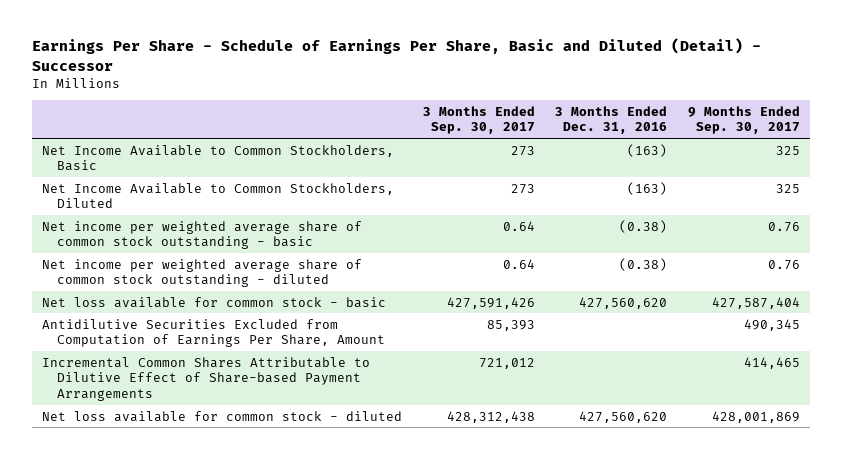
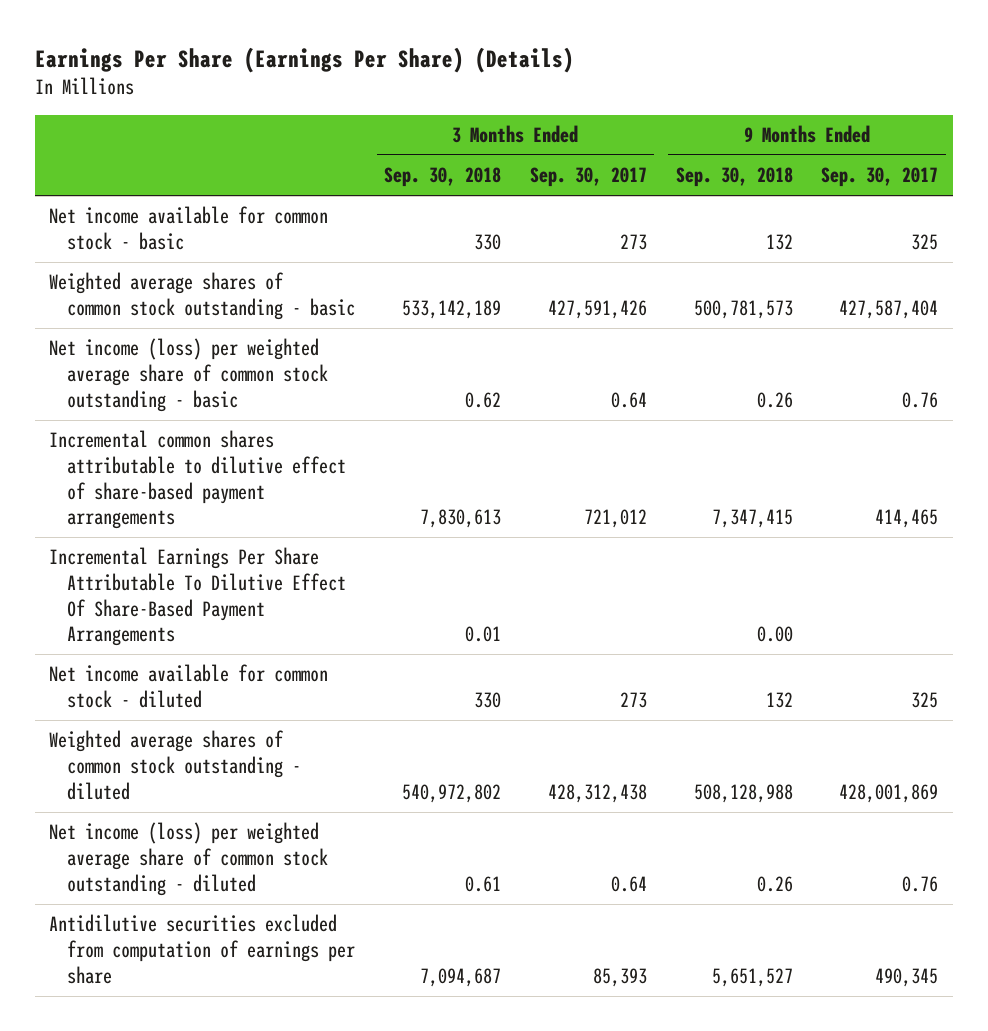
- Earnings Per Share - Schedule of Earnings Per Share, Basic and Diluted (Detail) - Successor
+ Earnings Per Share (Earnings Per Share) (Details)
- | 3 Months Ended Sep. 30, 2017 | 3 Months Ended Dec. 31, 2016 | 9 Months Ended Sep. 30, 2017
+ | 3 Months Ended Sep. 30, 2018 | 3 Months Ended Sep. 30, 2017 | 9 Months Ended Sep. 30, 2018 | 9 Months Ended Sep. 30, 2017
- Net Income Available to Common Stockholders, Basic | 273 | (163) | 325
- Net Income Available to Common Stockholders, Diluted | 273 | (163) | 325
- Net income per weighted average share of common stock outstanding - basic | 0.64 | (0.38) | 0.76
- Net income per weighted average share of common stock outstanding - diluted | 0.64 | (0.38) | 0.76
- Net loss available for common stock - basic | 427,591,426 | 427,560,620 | 427,587,404
- Antidilutive Securities Excluded from Computation of Earnings Per Share, Amount | 85,393 | | 490,345
- Incremental Common Shares Attributable to Dilutive Effect of Share-based Payment Arrangements | 721,012 | | 414,465
- Net loss available for common stock - diluted | 428,312,438 | 427,560,620 | 428,001,869
+ Net income available for common stock - basic | 330 | 273 | 132 | 325
+ Weighted average shares of common stock outstanding - basic | 533,142,189 | 427,591,426 | 500,781,573 | 427,587,404
+ Net income (loss) per weighted average share of common stock outstanding - basic | 0.62 | 0.64 | 0.26 | 0.76
+ Incremental common shares attributable to dilutive effect of share-based payment arrangements | 7,830,613 | 721,012 | 7,347,415 | 414,465
+ Incremental Earnings Per Share Attributable To Dilutive Effect Of Share-Based Payment Arrangements | 0.01 | | 0.00 |
+ Net income available for common stock - diluted | 330 | 273 | 132 | 325
+ Weighted average shares of common stock outstanding - diluted | 540,972,802 | 428,312,438 | 508,128,988 | 428,001,869
+ Net income (loss) per weighted average share of common stock outstanding - diluted | 0.61 | 0.64 | 0.26 | 0.76
+ Antidilutive securities excluded from computation of earnings per share | 7,094,687 | 85,393 | 5,651,527 | 490,345

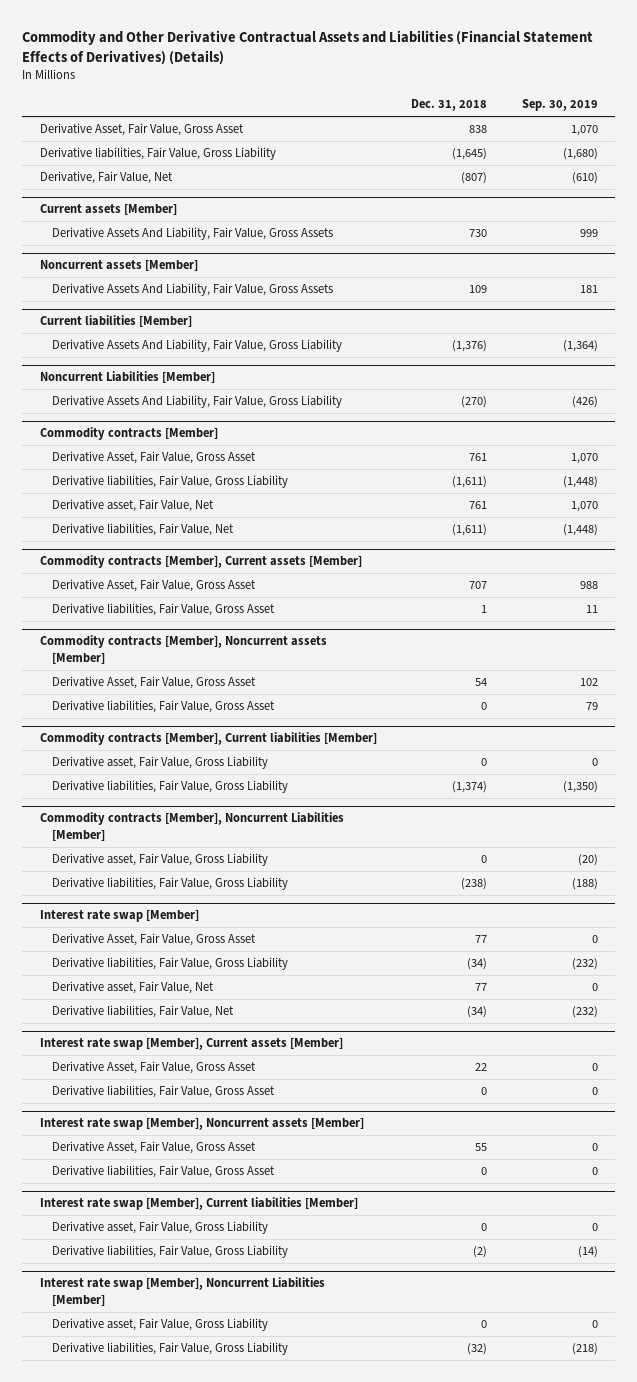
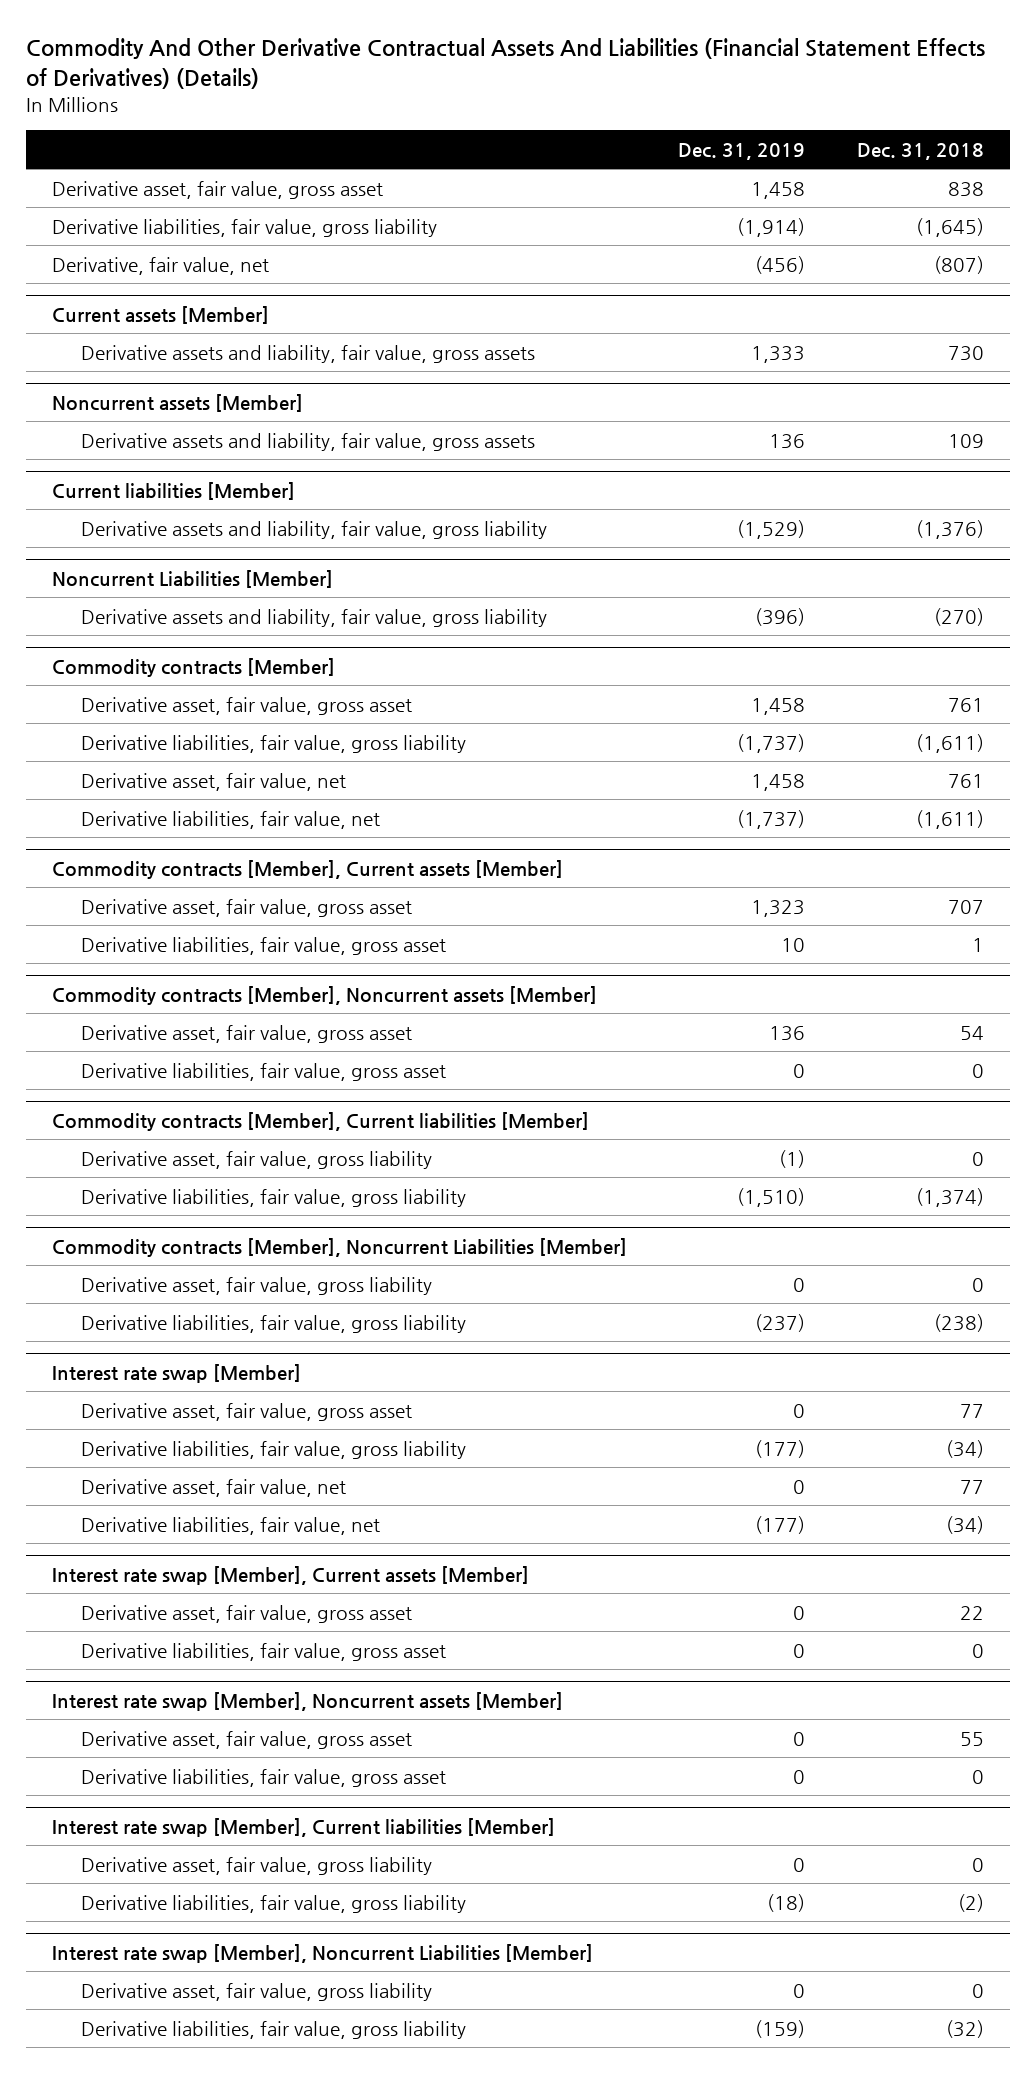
- Commodity and Other Derivative Contractual Assets and Liabilities (Financial Statement Effects of Derivatives) (Details)
+ Commodity And Other Derivative Contractual Assets And Liabilities (Financial Statement Effects of Derivatives) (Details)
- | Dec. 31, 2018 | Sep. 30, 2019
+ | Dec. 31, 2019 | Dec. 31, 2018
- Derivative Asset, Fair Value, Gross Asset | 838 | 1,070
- Derivative liabilities, Fair Value, Gross Liability | (1,645) | (1,680)
- Derivative, Fair Value, Net | (807) | (610)
+ Derivative asset, fair value, gross asset | 1,458 | 838
+ Derivative liabilities, fair value, gross liability | (1,914) | (1,645)
+ Derivative, fair value, net | (456) | (807)
@ Current assets [Member]
- Derivative Assets And Liability, Fair Value, Gross Assets | 730 | 999
+ Derivative assets and liability, fair value, gross assets | 1,333 | 730
@ Noncurrent assets [Member]
- Derivative Assets And Liability, Fair Value, Gross Assets | 109 | 181
+ Derivative assets and liability, fair value, gross assets | 136 | 109
@ Current liabilities [Member]
- Derivative Assets And Liability, Fair Value, Gross Liability | (1,376) | (1,364)
+ Derivative assets and liability, fair value, gross liability | (1,529) | (1,376)
@ Noncurrent Liabilities [Member]
- Derivative Assets And Liability, Fair Value, Gross Liability | (270) | (426)
+ Derivative assets and liability, fair value, gross liability | (396) | (270)
@ Commodity contracts [Member]
- Derivative Asset, Fair Value, Gross Asset | 761 | 1,070
- Derivative liabilities, Fair Value, Gross Liability | (1,611) | (1,448)
- Derivative asset, Fair Value, Net | 761 | 1,070
- Derivative liabilities, Fair Value, Net | (1,611) | (1,448)
+ Derivative asset, fair value, gross asset | 1,458 | 761
+ Derivative liabilities, fair value, gross liability | (1,737) | (1,611)
+ Derivative asset, fair value, net | 1,458 | 761
+ Derivative liabilities, fair value, net | (1,737) | (1,611)
@ Commodity contracts [Member], Current assets [Member]
- Derivative Asset, Fair Value, Gross Asset | 707 | 988
- Derivative liabilities, Fair Value, Gross Asset | 1 | 11
+ Derivative asset, fair value, gross asset | 1,323 | 707
+ Derivative liabilities, fair value, gross asset | 10 | 1
@ Commodity contracts [Member], Noncurrent assets [Member]
- Derivative Asset, Fair Value, Gross Asset | 54 | 102
- Derivative liabilities, Fair Value, Gross Asset | 0 | 79
+ Derivative asset, fair value, gross asset | 136 | 54
+ Derivative liabilities, fair value, gross asset | 0 | 0
@ Commodity contracts [Member], Current liabilities [Member]
- Derivative asset, Fair Value, Gross Liability | 0 | 0
- Derivative liabilities, Fair Value, Gross Liability | (1,374) | (1,350)
+ Derivative asset, fair value, gross liability | (1) | 0
+ Derivative liabilities, fair value, gross liability | (1,510) | (1,374)
@ Commodity contracts [Member], Noncurrent Liabilities [Member]
- Derivative asset, Fair Value, Gross Liability | 0 | (20)
- Derivative liabilities, Fair Value, Gross Liability | (238) | (188)
+ Derivative asset, fair value, gross liability | 0 | 0
+ Derivative liabilities, fair value, gross liability | (237) | (238)
@ Interest rate swap [Member]
- Derivative Asset, Fair Value, Gross Asset | 77 | 0
- Derivative liabilities, Fair Value, Gross Liability | (34) | (232)
- Derivative asset, Fair Value, Net | 77 | 0
- Derivative liabilities, Fair Value, Net | (34) | (232)
+ Derivative asset, fair value, gross asset | 0 | 77
+ Derivative liabilities, fair value, gross liability | (177) | (34)
+ Derivative asset, fair value, net | 0 | 77
+ Derivative liabilities, fair value, net | (177) | (34)
@ Interest rate swap [Member], Current assets [Member]
- Derivative Asset, Fair Value, Gross Asset | 22 | 0
- Derivative liabilities, Fair Value, Gross Asset | 0 | 0
+ Derivative asset, fair value, gross asset | 0 | 22
+ Derivative liabilities, fair value, gross asset | 0 | 0
@ Interest rate swap [Member], Noncurrent assets [Member]
- Derivative Asset, Fair Value, Gross Asset | 55 | 0
- Derivative liabilities, Fair Value, Gross Asset | 0 | 0
+ Derivative asset, fair value, gross asset | 0 | 55
+ Derivative liabilities, fair value, gross asset | 0 | 0
@ Interest rate swap [Member], Current liabilities [Member]
- Derivative asset, Fair Value, Gross Liability | 0 | 0
- Derivative liabilities, Fair Value, Gross Liability | (2) | (14)
+ Derivative asset, fair value, gross liability | 0 | 0
+ Derivative liabilities, fair value, gross liability | (18) | (2)
@ Interest rate swap [Member], Noncurrent Liabilities [Member]
- Derivative asset, Fair Value, Gross Liability | 0 | 0
- Derivative liabilities, Fair Value, Gross Liability | (32) | (218)
+ Derivative asset, fair value, gross liability | 0 | 0
+ Derivative liabilities, fair value, gross liability | (159) | (32)

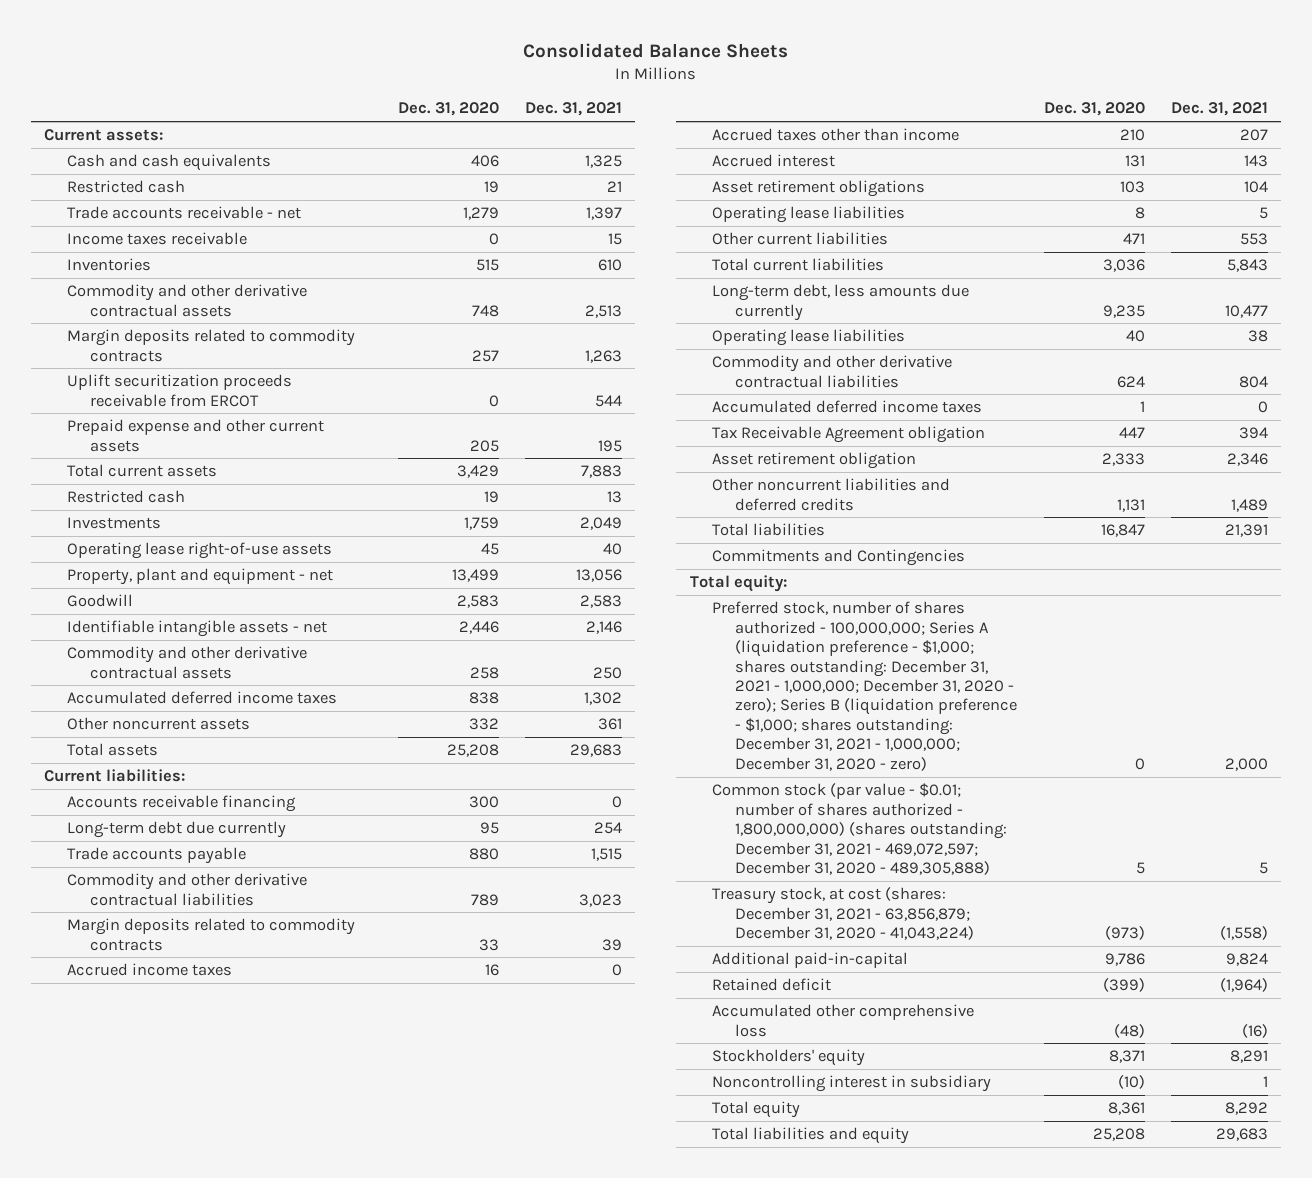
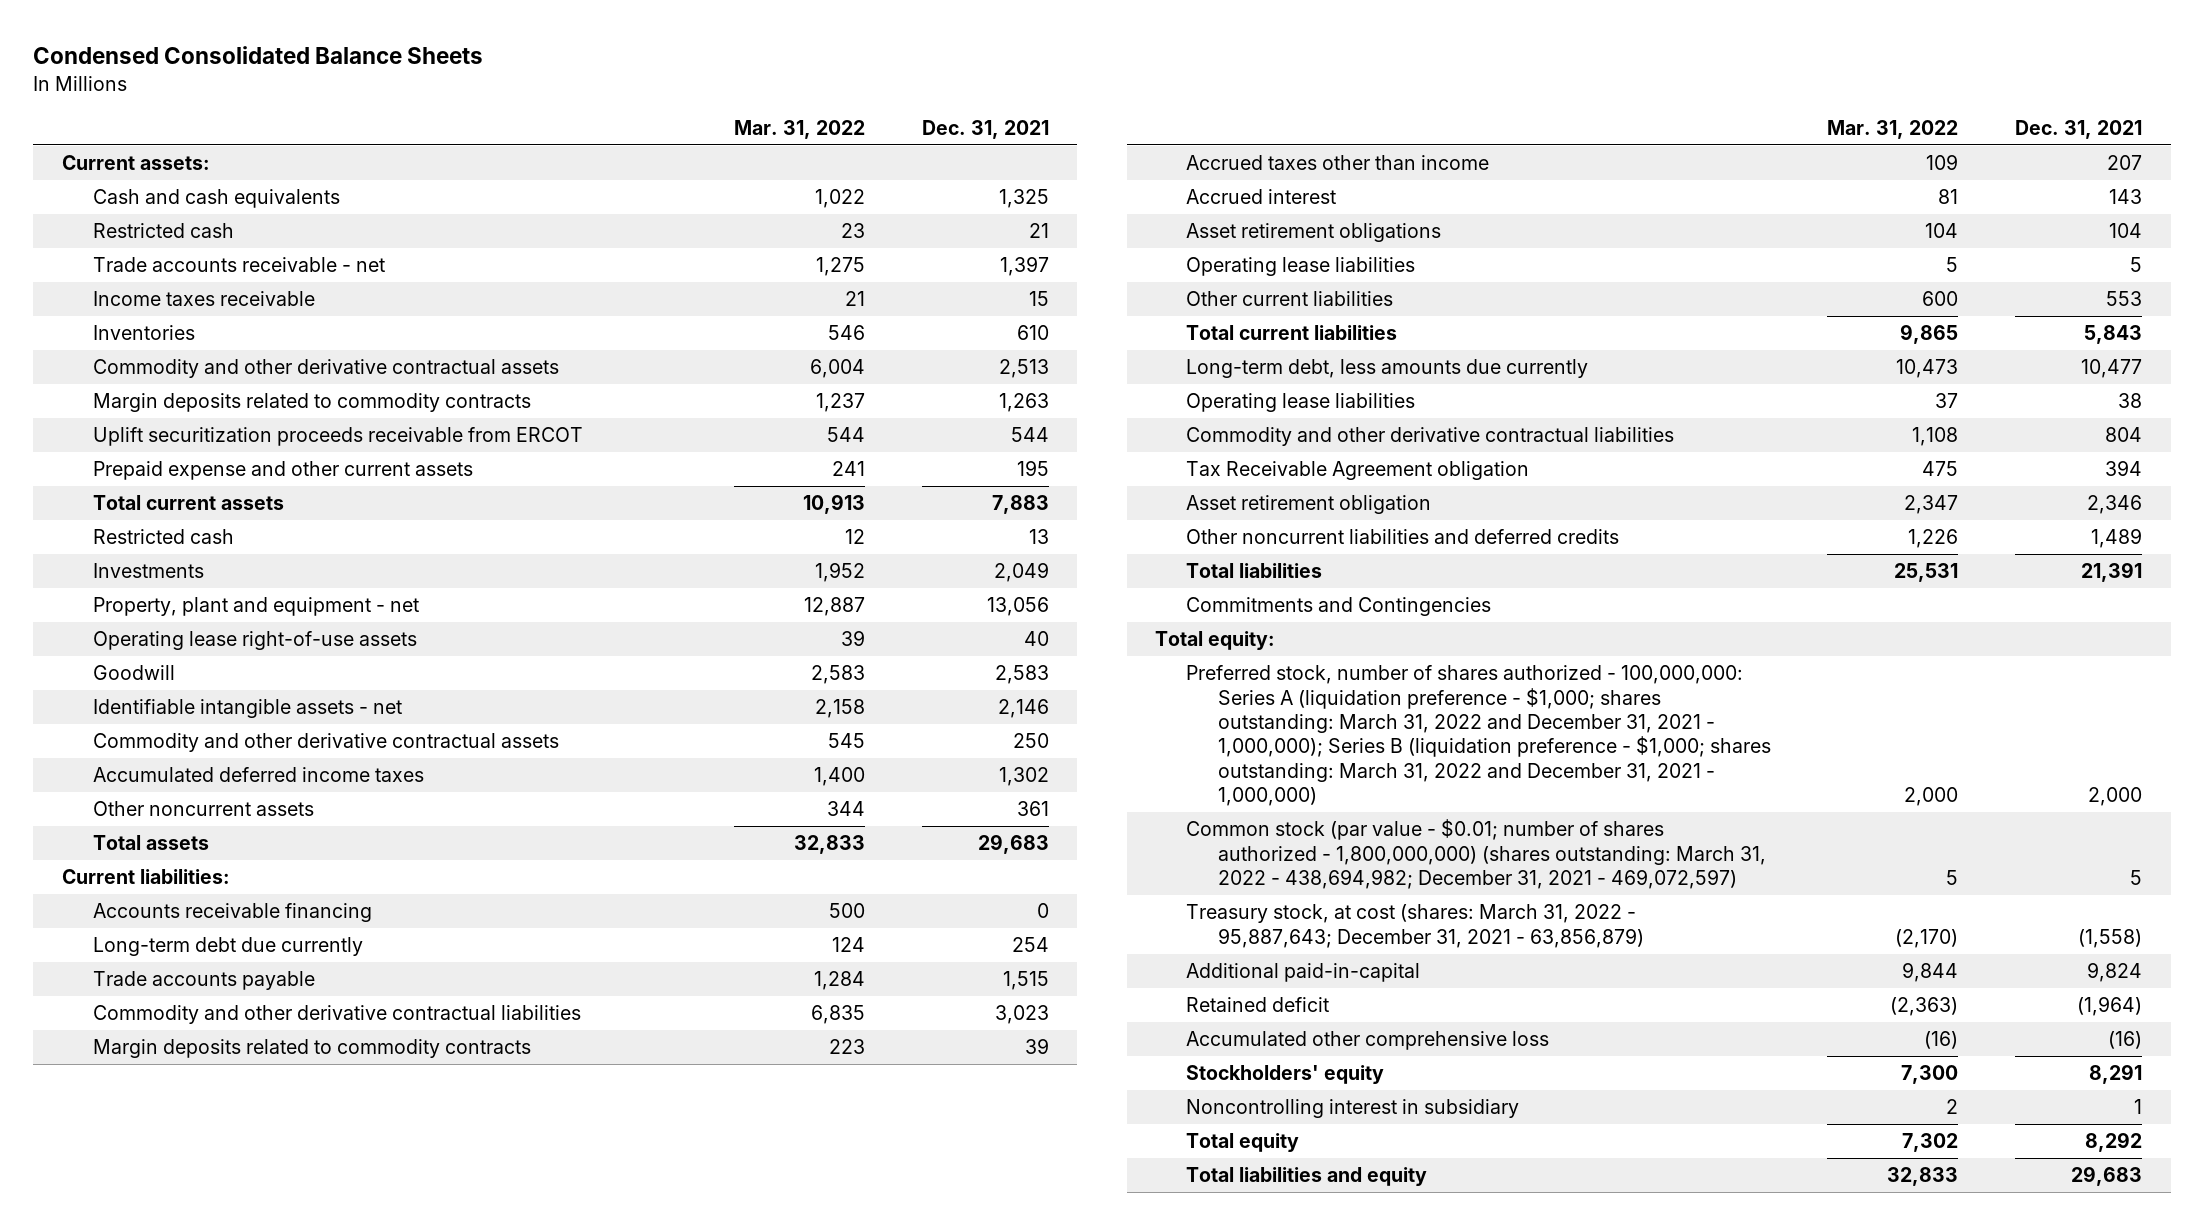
- Consolidated Balance Sheets
+ Condensed Consolidated Balance Sheets
- | Dec. 31, 2020 | Dec. 31, 2021
+ | Mar. 31, 2022 | Dec. 31, 2021
moved down: Operating lease right-of-use assets | 39 | 40
- Accrued income taxes | 16 | 0
- Accumulated deferred income taxes | 1 | 0
- Preferred stock, number of shares authorized - 100,000,000; Series A (liquidation preference - $1,000; shares outstanding: December 31, 2021 - 1,000,000; December 31, 2020 - zero); Series B (liquidation preference - $1,000; shares outstanding: December 31, 2021 - 1,000,000; December 31, 2020 - zero) | 0 | 2,000
- Common stock (par value - $0.01; number of shares authorized - 1,800,000,000) (shares outstanding: December 31, 2021 - 469,072,597; December 31, 2020 - 489,305,888) | 5 | 5
- Treasury stock, at cost (shares: December 31, 2021 - 63,856,879; December 31, 2020 - 41,043,224) | (973) | (1,558)
+ Preferred stock, number of shares authorized - 100,000,000: Series A (liquidation preference - $1,000; shares outstanding: March 31, 2022 and December 31, 2021 - 1,000,000); Series B (liquidation preference - $1,000; shares outstanding: March 31, 2022 and December 31, 2021 - 1,000,000) | 2,000 | 2,000
+ Common stock (par value - $0.01; number of shares authorized - 1,800,000,000) (shares outstanding: March 31, 2022 - 438,694,982; December 31, 2021 - 469,072,597) | 5 | 5
+ Treasury stock, at cost (shares: March 31, 2022 - 95,887,643; December 31, 2021 - 63,856,879) | (2,170) | (1,558)

